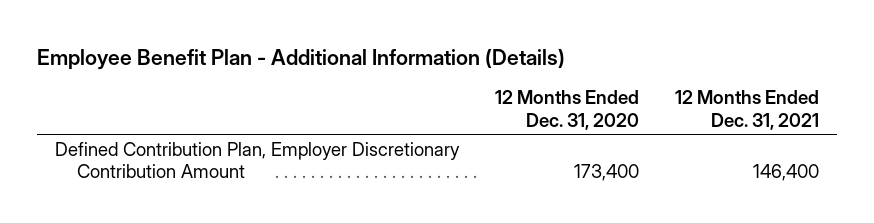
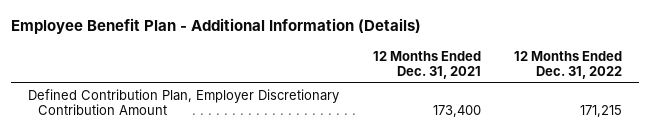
- | 12 Months Ended Dec. 31, 2020 | 12 Months Ended Dec. 31, 2021
+ | 12 Months Ended Dec. 31, 2021 | 12 Months Ended Dec. 31, 2022
- Defined Contribution Plan, Employer Discretionary Contribution Amount | 173,400 | 146,400
+ Defined Contribution Plan, Employer Discretionary Contribution Amount | 173,400 | 171,215

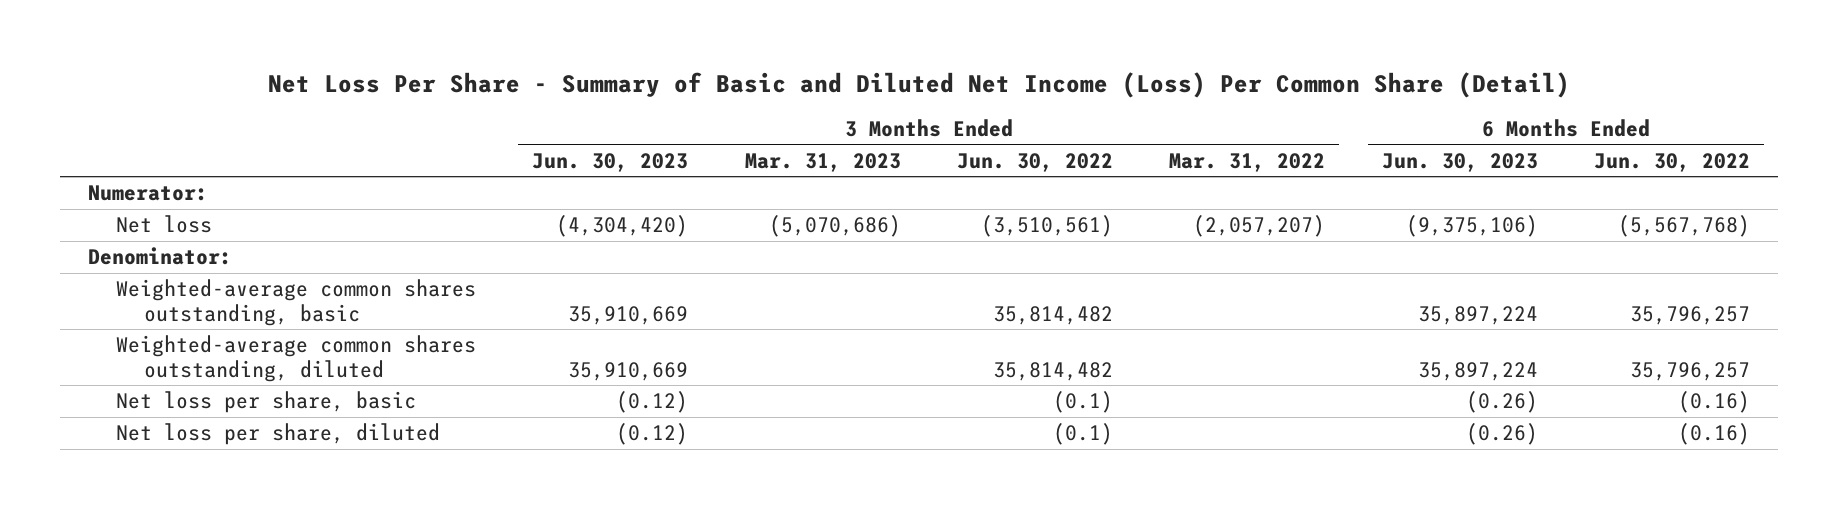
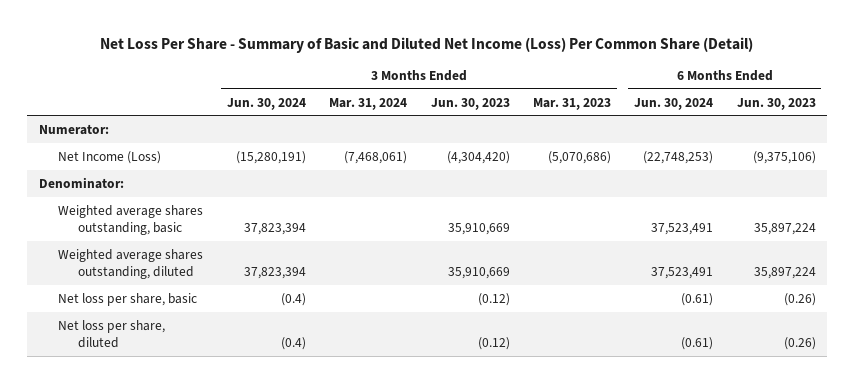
- | 3 Months Ended Jun. 30, 2023 | 3 Months Ended Mar. 31, 2023 | 3 Months Ended Jun. 30, 2022 | 3 Months Ended Mar. 31, 2022 | 6 Months Ended Jun. 30, 2023 | 6 Months Ended Jun. 30, 2022
+ | 3 Months Ended Jun. 30, 2024 | 3 Months Ended Mar. 31, 2024 | 3 Months Ended Jun. 30, 2023 | 3 Months Ended Mar. 31, 2023 | 6 Months Ended Jun. 30, 2024 | 6 Months Ended Jun. 30, 2023
- Net loss | (4,304,420) | (5,070,686) | (3,510,561) | (2,057,207) | (9,375,106) | (5,567,768)
+ Net Income (Loss) | (15,280,191) | (7,468,061) | (4,304,420) | (5,070,686) | (22,748,253) | (9,375,106)
- Weighted-average common shares outstanding, basic | 35,910,669 | | 35,814,482 | | 35,897,224 | 35,796,257
- Weighted-average common shares outstanding, diluted | 35,910,669 | | 35,814,482 | | 35,897,224 | 35,796,257
+ Weighted average shares outstanding, basic | 37,823,394 | | 35,910,669 | | 37,523,491 | 35,897,224
+ Weighted average shares outstanding, diluted | 37,823,394 | | 35,910,669 | | 37,523,491 | 35,897,224

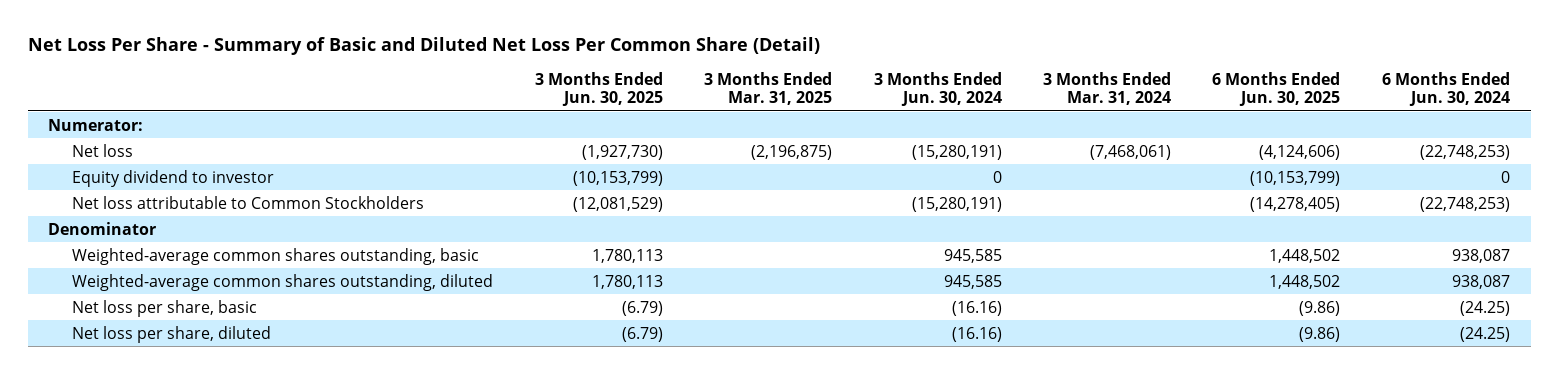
- Net Loss Per Share - Summary of Basic and Diluted Net Income (Loss) Per Common Share (Detail)
+ Net Loss Per Share - Summary of Basic and Diluted Net Loss Per Common Share (Detail)
- | 3 Months Ended Jun. 30, 2024 | 3 Months Ended Mar. 31, 2024 | 3 Months Ended Jun. 30, 2023 | 3 Months Ended Mar. 31, 2023 | 6 Months Ended Jun. 30, 2024 | 6 Months Ended Jun. 30, 2023
+ | 3 Months Ended Jun. 30, 2025 | 3 Months Ended Mar. 31, 2025 | 3 Months Ended Jun. 30, 2024 | 3 Months Ended Mar. 31, 2024 | 6 Months Ended Jun. 30, 2025 | 6 Months Ended Jun. 30, 2024
- Net Income (Loss) | (15,280,191) | (7,468,061) | (4,304,420) | (5,070,686) | (22,748,253) | (9,375,106)
- Denominator:
- Weighted average shares outstanding, basic | 37,823,394 | | 35,910,669 | | 37,523,491 | 35,897,224
- Weighted average shares outstanding, diluted | 37,823,394 | | 35,910,669 | | 37,523,491 | 35,897,224
- Net loss per share, basic | (0.4) | | (0.12) | | (0.61) | (0.26)
- Net loss per share, diluted | (0.4) | | (0.12) | | (0.61) | (0.26)
+ Net loss | (1,927,730) | (2,196,875) | (15,280,191) | (7,468,061) | (4,124,606) | (22,748,253)
+ Equity dividend to investor | (10,153,799) | | 0 | | (10,153,799) | 0
+ Net loss attributable to Common Stockholders | (12,081,529) | | (15,280,191) | | (14,278,405) | (22,748,253)
+ Denominator
+ Weighted-average common shares outstanding, basic | 1,780,113 | | 945,585 | | 1,448,502 | 938,087
+ Weighted-average common shares outstanding, diluted | 1,780,113 | | 945,585 | | 1,448,502 | 938,087
+ Net loss per share, basic | (6.79) | | (16.16) | | (9.86) | (24.25)
+ Net loss per share, diluted | (6.79) | | (16.16) | | (9.86) | (24.25)

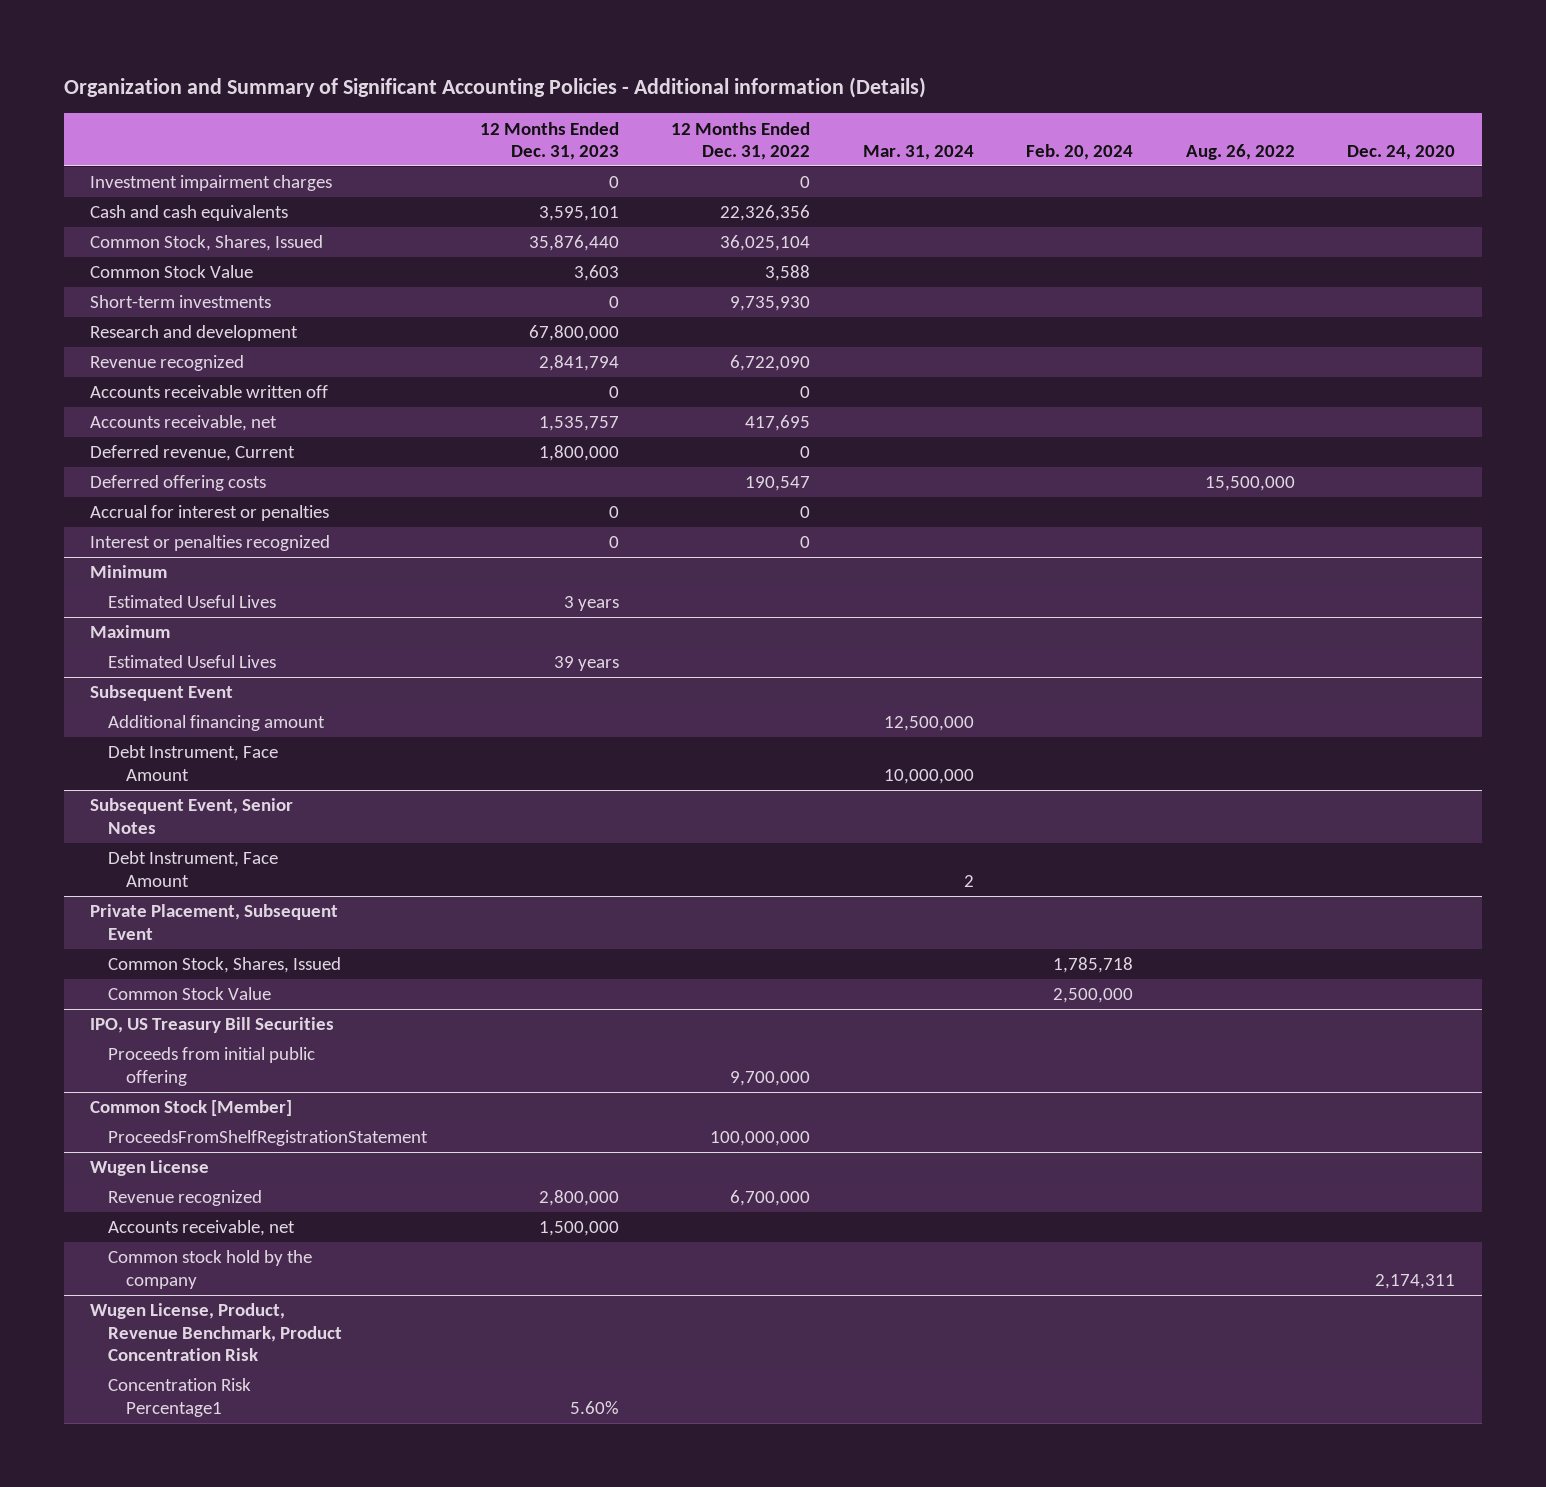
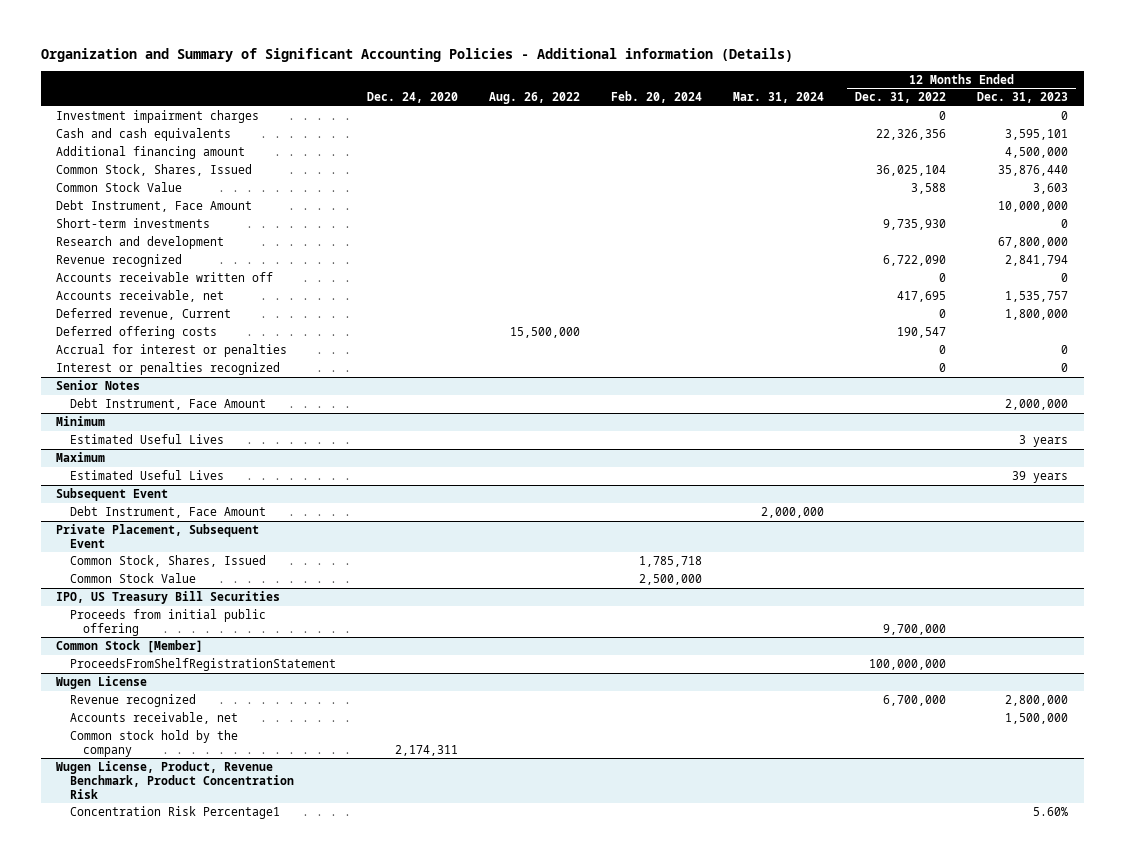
- | 12 Months Ended Dec. 31, 2023 | 12 Months Ended Dec. 31, 2022 | Mar. 31, 2024 | Feb. 20, 2024 | Aug. 26, 2022 | Dec. 24, 2020
+ | Dec. 24, 2020 | Aug. 26, 2022 | Feb. 20, 2024 | Mar. 31, 2024 | 12 Months Ended Dec. 31, 2022 | 12 Months Ended Dec. 31, 2023
+ Additional financing amount | | | | | | 4,500,000
+ Debt Instrument, Face Amount | | | | | | 10,000,000
+ Senior Notes
+ Debt Instrument, Face Amount | | | | | | 2,000,000
@ Subsequent Event
- Additional financing amount | | | 12,500,000 | | |
- Debt Instrument, Face Amount | | | 10,000,000 | | |
- Subsequent Event, Senior Notes
- Debt Instrument, Face Amount | | | 2 | | |
@ Subsequent Event
+ Debt Instrument, Face Amount | | | | 2,000,000 | |

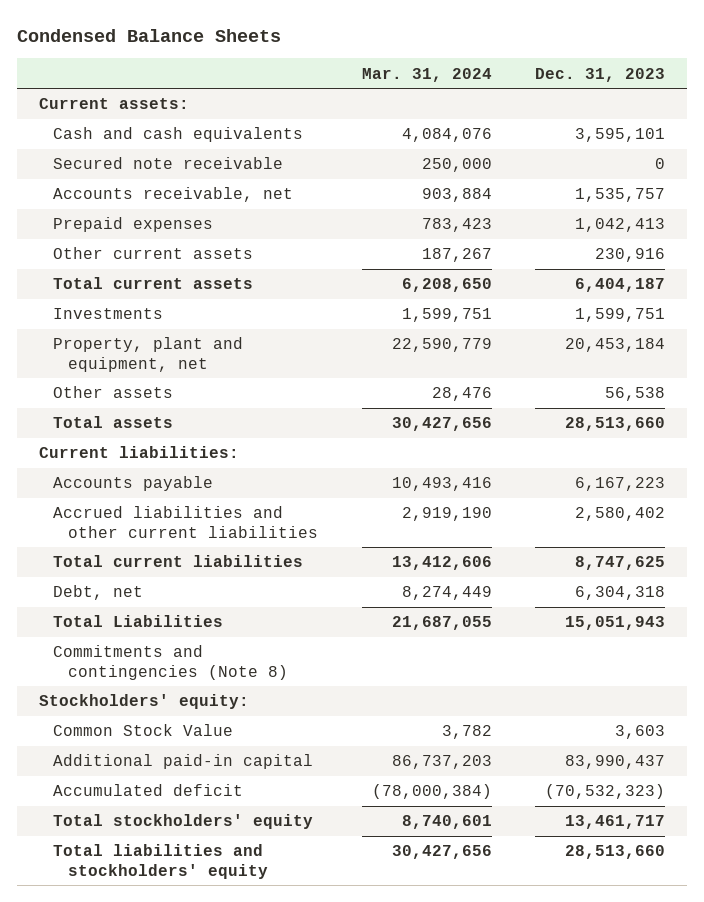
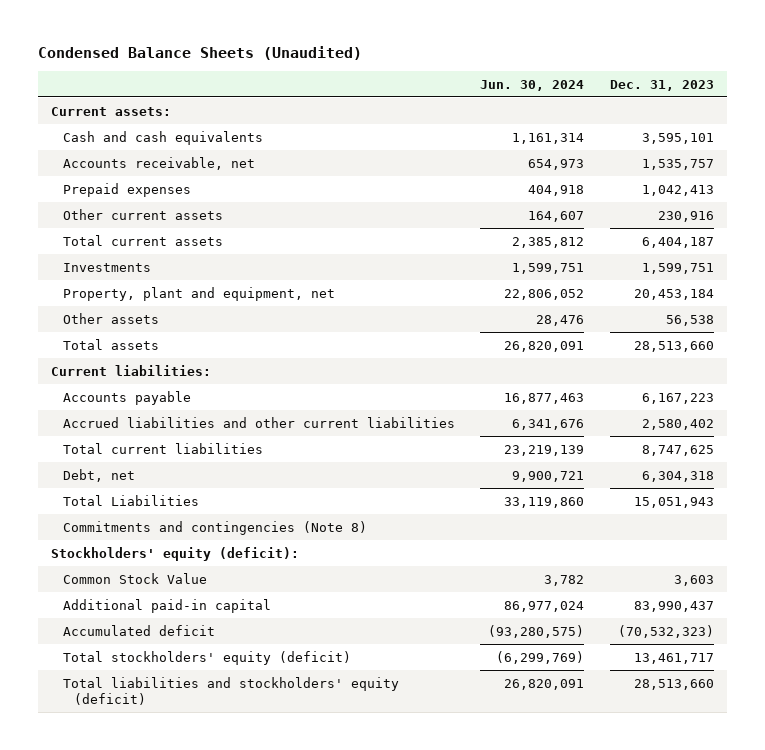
- Condensed Balance Sheets
+ Condensed Balance Sheets (Unaudited)
- | Mar. 31, 2024 | Dec. 31, 2023
+ | Jun. 30, 2024 | Dec. 31, 2023
- Secured note receivable | 250,000 | 0
- Stockholders' equity:
+ Stockholders' equity (deficit):
- Total stockholders' equity | 8,740,601 | 13,461,717
- Total liabilities and stockholders' equity | 30,427,656 | 28,513,660
+ Total stockholders' equity (deficit) | (6,299,769) | 13,461,717
+ Total liabilities and stockholders' equity (deficit) | 26,820,091 | 28,513,660

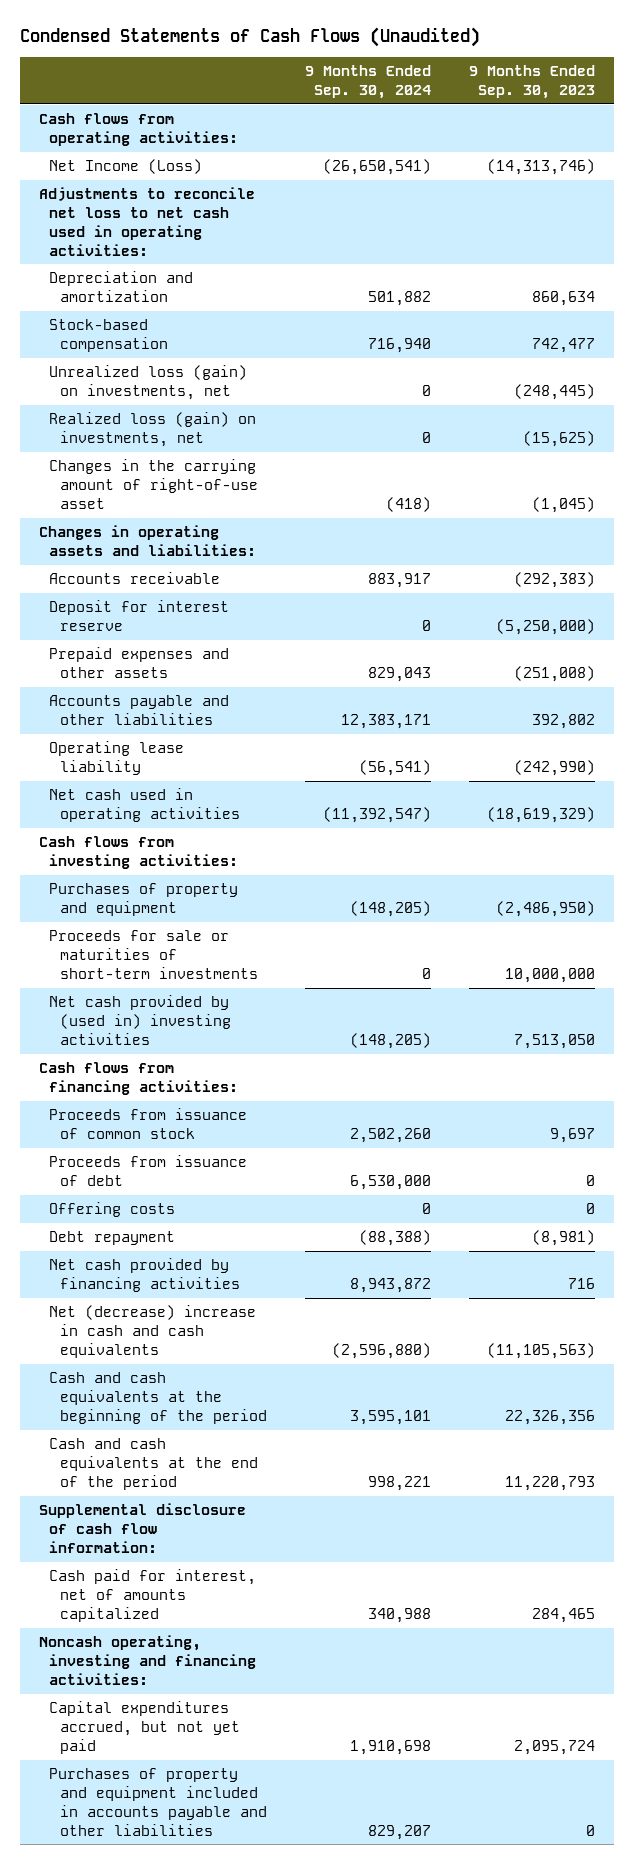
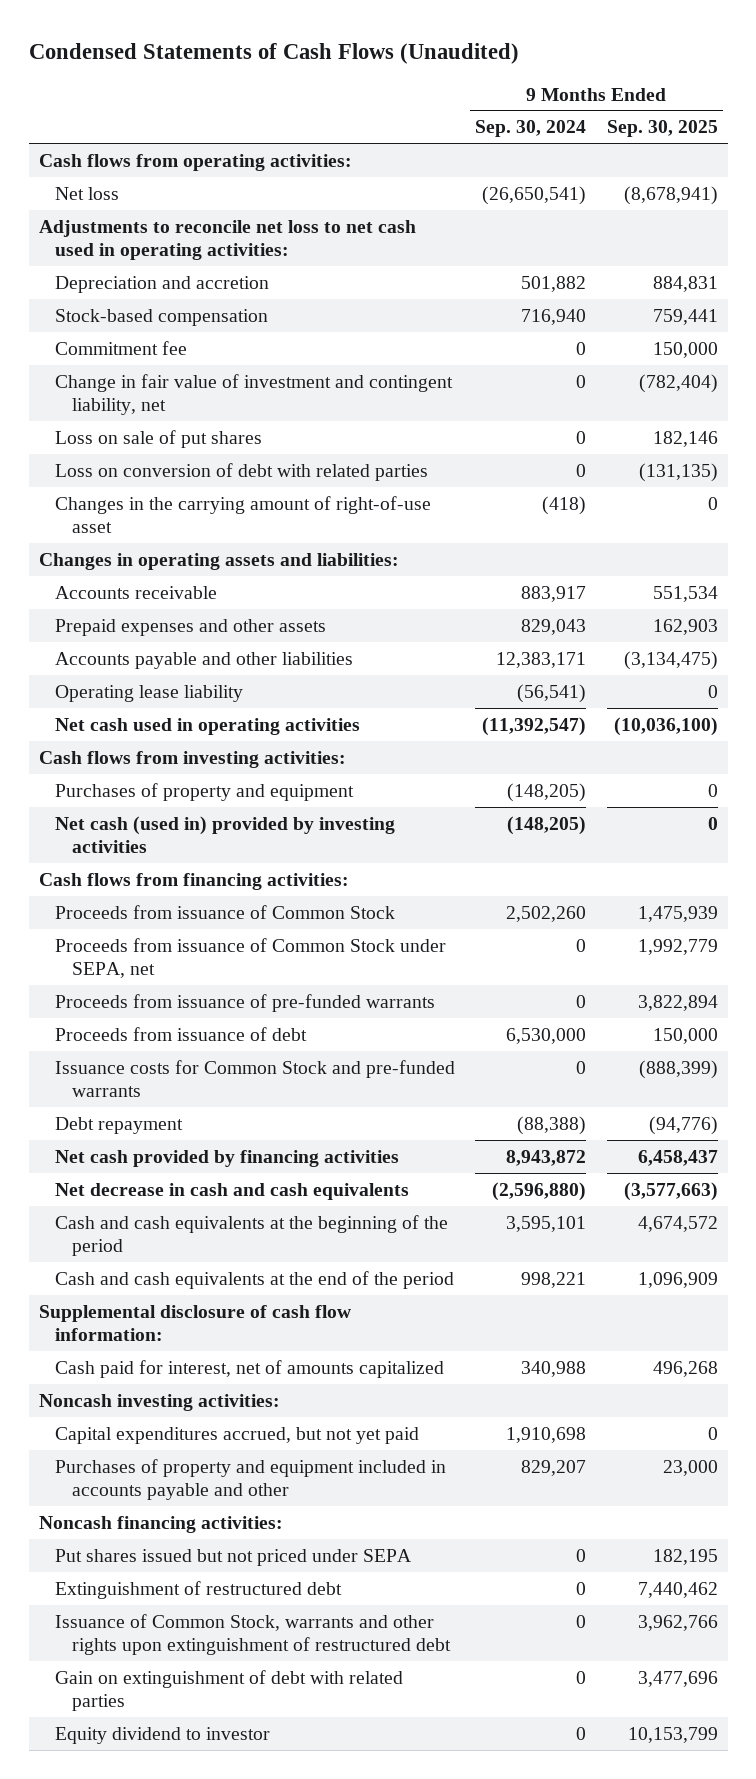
- | 9 Months Ended Sep. 30, 2024 | 9 Months Ended Sep. 30, 2023
+ | 9 Months Ended Sep. 30, 2024 | 9 Months Ended Sep. 30, 2025
- Net Income (Loss) | (26,650,541) | (14,313,746)
+ Net loss | (26,650,541) | (8,678,941)
- Depreciation and amortization | 501,882 | 860,634
+ Depreciation and accretion | 501,882 | 884,831
- Unrealized loss (gain) on investments, net | 0 | (248,445)
- Realized loss (gain) on investments, net | 0 | (15,625)
+ Commitment fee | 0 | 150,000
+ Change in fair value of investment and contingent liability, net | 0 | (782,404)
+ Loss on sale of put shares | 0 | 182,146
+ Loss on conversion of debt with related parties | 0 | (131,135)
- Deposit for interest reserve | 0 | (5,250,000)
- Proceeds for sale or maturities of short-term investments | 0 | 10,000,000
- Net cash provided by (used in) investing activities | (148,205) | 7,513,050
+ Net cash (used in) provided by investing activities | (148,205) | 0
- Proceeds from issuance of common stock | 2,502,260 | 9,697
+ Proceeds from issuance of Common Stock | 2,502,260 | 1,475,939
+ Proceeds from issuance of Common Stock under SEPA, net | 0 | 1,992,779
+ Proceeds from issuance of pre-funded warrants | 0 | 3,822,894
- Offering costs | 0 | 0
+ Issuance costs for Common Stock and pre-funded warrants | 0 | (888,399)
- Net (decrease) increase in cash and cash equivalents | (2,596,880) | (11,105,563)
+ Net decrease in cash and cash equivalents | (2,596,880) | (3,577,663)
- Noncash operating, investing and financing activities:
+ Noncash investing activities:
- Purchases of property and equipment included in accounts payable and other liabilities | 829,207 | 0
+ Purchases of property and equipment included in accounts payable and other | 829,207 | 23,000
+ Noncash financing activities:
+ Put shares issued but not priced under SEPA | 0 | 182,195
+ Extinguishment of restructured debt | 0 | 7,440,462
+ Issuance of Common Stock, warrants and other rights upon extinguishment of restructured debt | 0 | 3,962,766
+ Gain on extinguishment of debt with related parties | 0 | 3,477,696
+ Equity dividend to investor | 0 | 10,153,799

